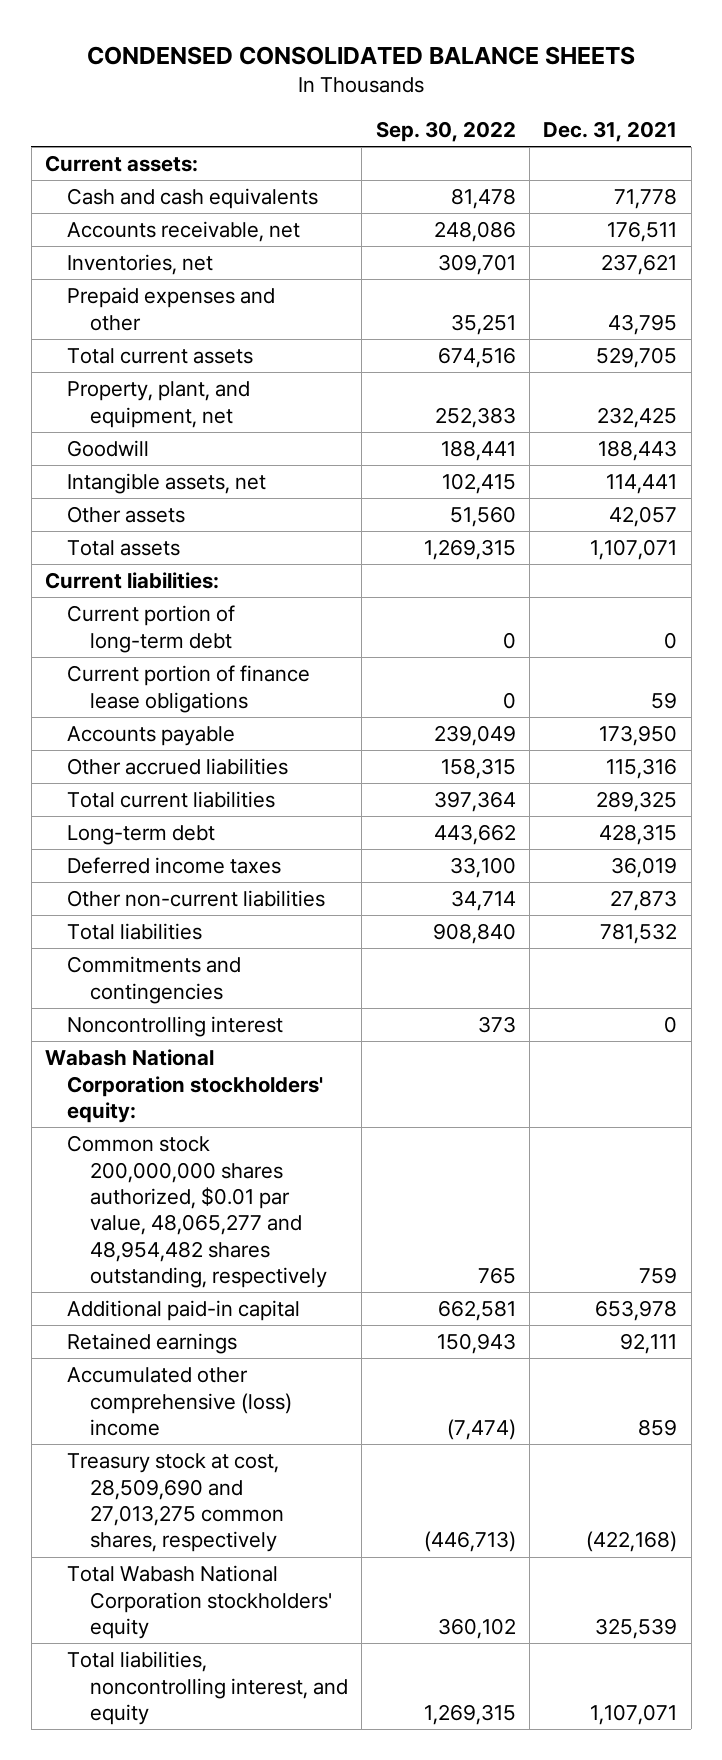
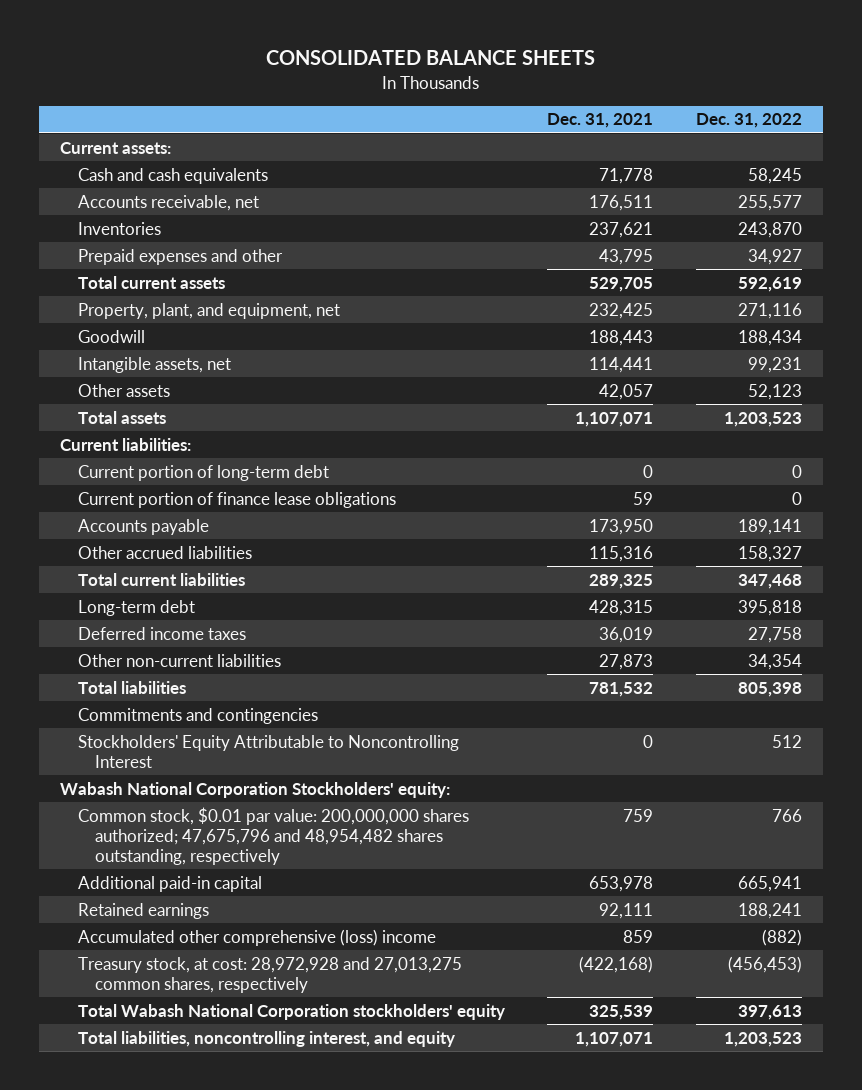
- CONDENSED CONSOLIDATED BALANCE SHEETS
+ CONSOLIDATED BALANCE SHEETS
- | Sep. 30, 2022 | Dec. 31, 2021
+ | Dec. 31, 2021 | Dec. 31, 2022
- Inventories, net | 309,701 | 237,621
+ Inventories | 237,621 | 243,870
- Noncontrolling interest | 373 | 0
- Wabash National Corporation stockholders' equity:
- Common stock 200,000,000 shares authorized, $0.01 par value, 48,065,277 and 48,954,482 shares outstanding, respectively | 765 | 759
+ Stockholders' Equity Attributable to Noncontrolling Interest | 0 | 512
+ Wabash National Corporation Stockholders' equity:
+ Common stock, $0.01 par value: 200,000,000 shares authorized; 47,675,796 and 48,954,482 shares outstanding, respectively | 759 | 766
- Treasury stock at cost, 28,509,690 and 27,013,275 common shares, respectively | (446,713) | (422,168)
+ Treasury stock, at cost: 28,972,928 and 27,013,275 common shares, respectively | (422,168) | (456,453)

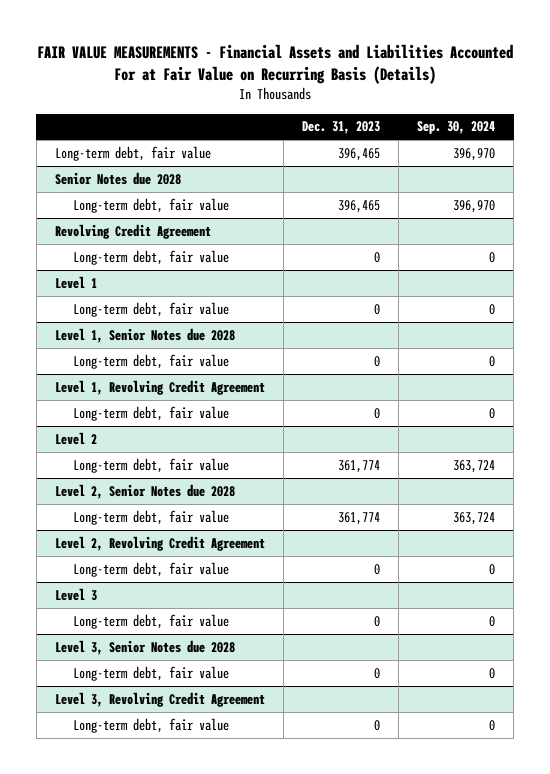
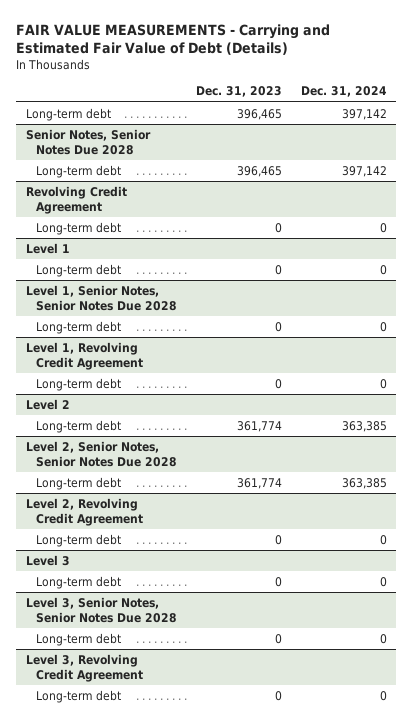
- FAIR VALUE MEASUREMENTS - Financial Assets and Liabilities Accounted For at Fair Value on Recurring Basis (Details)
+ FAIR VALUE MEASUREMENTS - Carrying and Estimated Fair Value of Debt (Details)
- | Dec. 31, 2023 | Sep. 30, 2024
+ | Dec. 31, 2023 | Dec. 31, 2024
- Long-term debt, fair value | 396,465 | 396,970
- Senior Notes due 2028
- Long-term debt, fair value | 396,465 | 396,970
+ Long-term debt | 396,465 | 397,142
+ Senior Notes, Senior Notes Due 2028
+ Long-term debt | 396,465 | 397,142
@ Revolving Credit Agreement
- Long-term debt, fair value | 0 | 0
+ Long-term debt | 0 | 0
@ Level 1
- Long-term debt, fair value | 0 | 0
- Level 1, Senior Notes due 2028
- Long-term debt, fair value | 0 | 0
@ Level 1
+ Long-term debt | 0 | 0
+ Level 1, Senior Notes, Senior Notes Due 2028
+ Long-term debt | 0 | 0
@ Level 1, Revolving Credit Agreement
- Long-term debt, fair value | 0 | 0
+ Long-term debt | 0 | 0
@ Level 2
- Long-term debt, fair value | 361,774 | 363,724
- Level 2, Senior Notes due 2028
- Long-term debt, fair value | 361,774 | 363,724
@ Level 2
+ Long-term debt | 361,774 | 363,385
+ Level 2, Senior Notes, Senior Notes Due 2028
+ Long-term debt | 361,774 | 363,385
@ Level 2, Revolving Credit Agreement
- Long-term debt, fair value | 0 | 0
+ Long-term debt | 0 | 0
@ Level 3
- Long-term debt, fair value | 0 | 0
- Level 3, Senior Notes due 2028
- Long-term debt, fair value | 0 | 0
@ Level 3
+ Long-term debt | 0 | 0
+ Level 3, Senior Notes, Senior Notes Due 2028
+ Long-term debt | 0 | 0
@ Level 3, Revolving Credit Agreement
- Long-term debt, fair value | 0 | 0
+ Long-term debt | 0 | 0

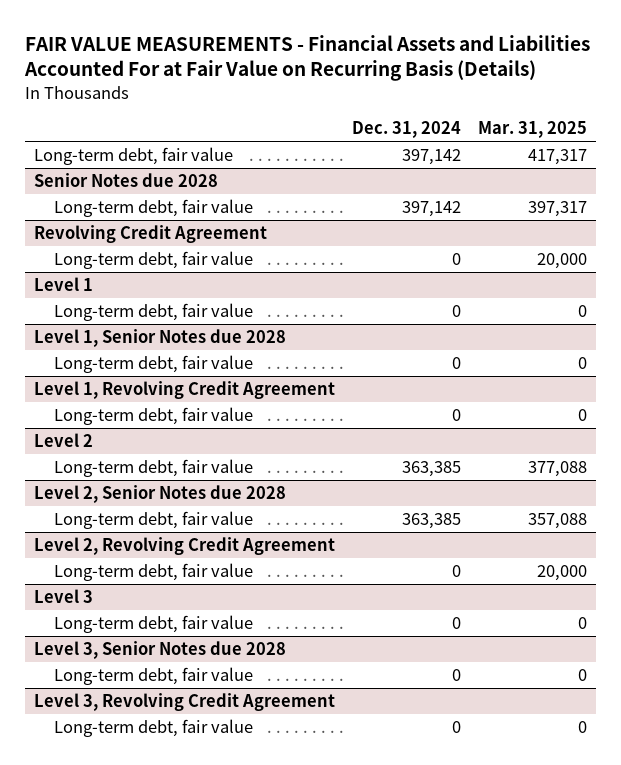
- FAIR VALUE MEASUREMENTS - Carrying and Estimated Fair Value of Debt (Details)
+ FAIR VALUE MEASUREMENTS - Financial Assets and Liabilities Accounted For at Fair Value on Recurring Basis (Details)
- | Dec. 31, 2023 | Dec. 31, 2024
+ | Dec. 31, 2024 | Mar. 31, 2025
- Long-term debt | 396,465 | 397,142
- Senior Notes, Senior Notes Due 2028
- Long-term debt | 396,465 | 397,142
+ Long-term debt, fair value | 397,142 | 417,317
+ Senior Notes due 2028
+ Long-term debt, fair value | 397,142 | 397,317
@ Revolving Credit Agreement
- Long-term debt | 0 | 0
+ Long-term debt, fair value | 0 | 20,000
@ Level 1
- Long-term debt | 0 | 0
- Level 1, Senior Notes, Senior Notes Due 2028
- Long-term debt | 0 | 0
@ Level 1
+ Long-term debt, fair value | 0 | 0
+ Level 1, Senior Notes due 2028
+ Long-term debt, fair value | 0 | 0
@ Level 1, Revolving Credit Agreement
- Long-term debt | 0 | 0
+ Long-term debt, fair value | 0 | 0
@ Level 2
- Long-term debt | 361,774 | 363,385
- Level 2, Senior Notes, Senior Notes Due 2028
- Long-term debt | 361,774 | 363,385
@ Level 2
+ Long-term debt, fair value | 363,385 | 377,088
+ Level 2, Senior Notes due 2028
+ Long-term debt, fair value | 363,385 | 357,088
@ Level 2, Revolving Credit Agreement
- Long-term debt | 0 | 0
+ Long-term debt, fair value | 0 | 20,000
@ Level 3
- Long-term debt | 0 | 0
- Level 3, Senior Notes, Senior Notes Due 2028
- Long-term debt | 0 | 0
@ Level 3
+ Long-term debt, fair value | 0 | 0
+ Level 3, Senior Notes due 2028
+ Long-term debt, fair value | 0 | 0
@ Level 3, Revolving Credit Agreement
- Long-term debt | 0 | 0
+ Long-term debt, fair value | 0 | 0

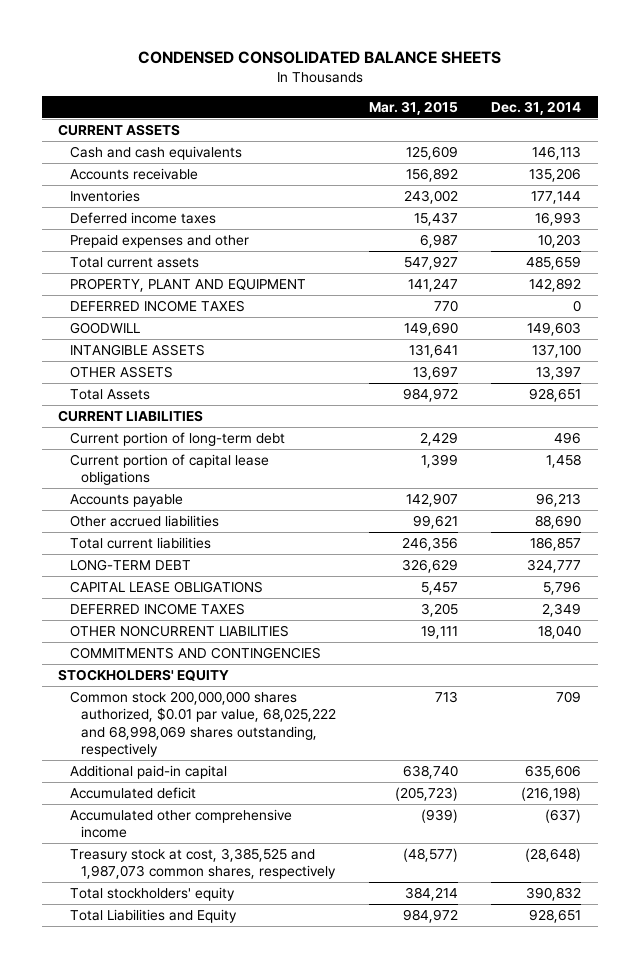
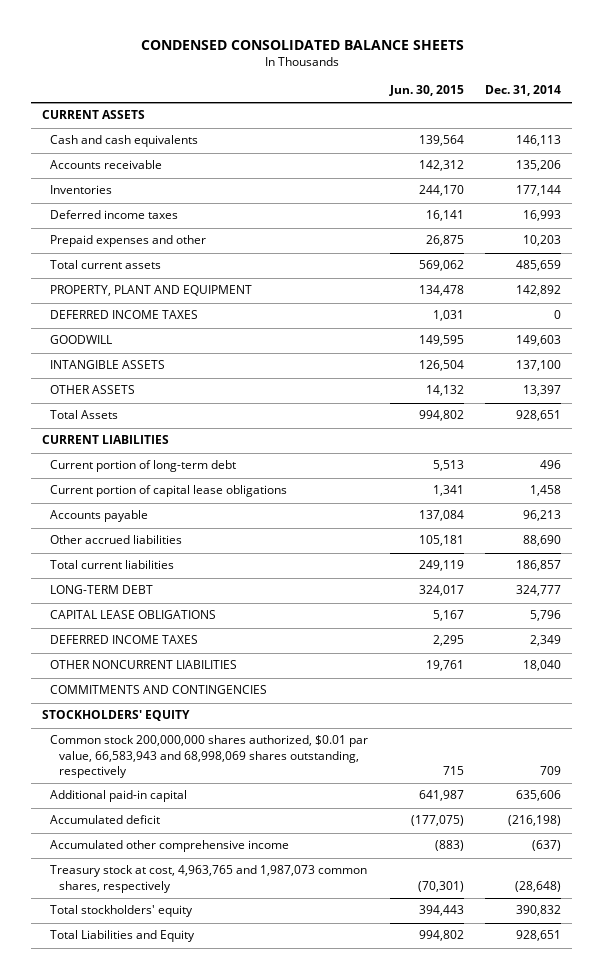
- | Mar. 31, 2015 | Dec. 31, 2014
+ | Jun. 30, 2015 | Dec. 31, 2014
- Common stock 200,000,000 shares authorized, $0.01 par value, 68,025,222 and 68,998,069 shares outstanding, respectively | 713 | 709
+ Common stock 200,000,000 shares authorized, $0.01 par value, 66,583,943 and 68,998,069 shares outstanding, respectively | 715 | 709
- Treasury stock at cost, 3,385,525 and 1,987,073 common shares, respectively | (48,577) | (28,648)
+ Treasury stock at cost, 4,963,765 and 1,987,073 common shares, respectively | (70,301) | (28,648)

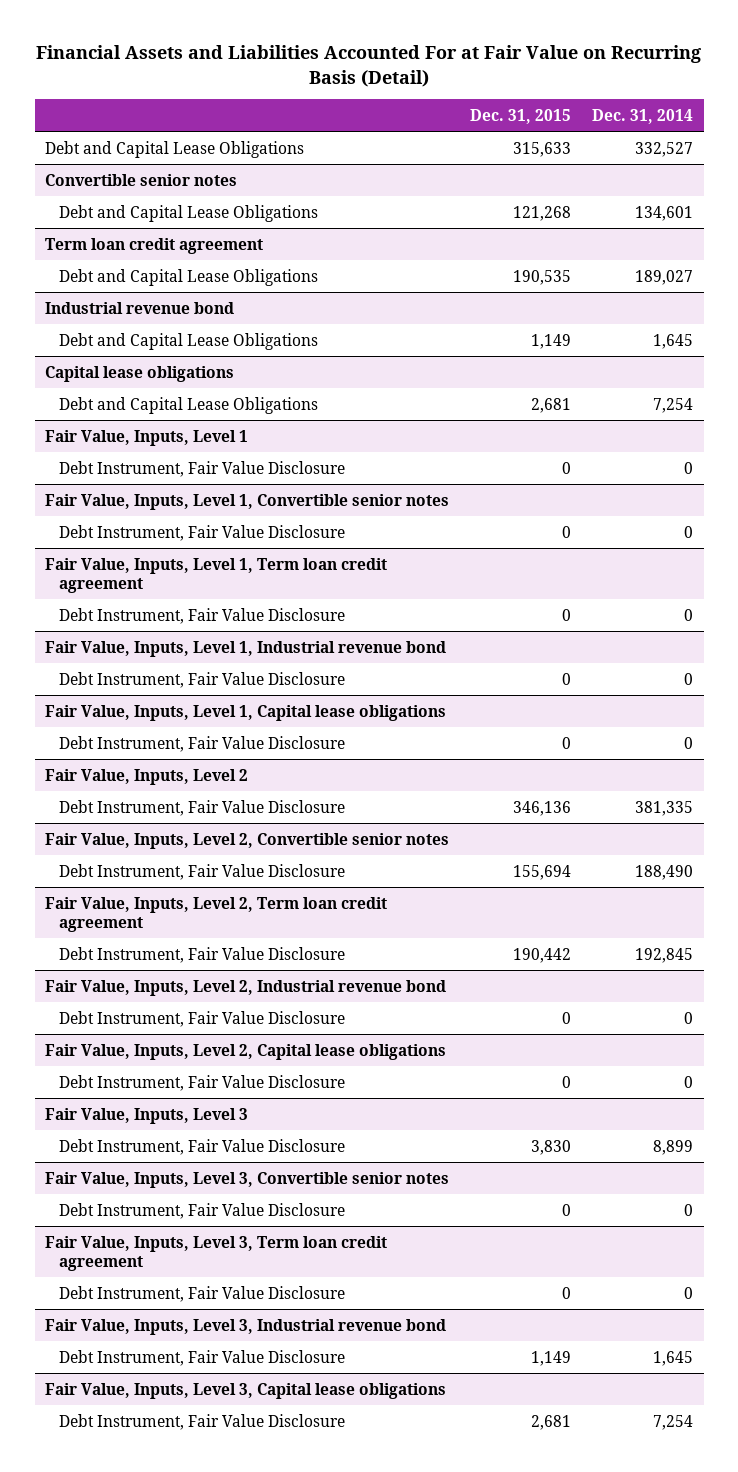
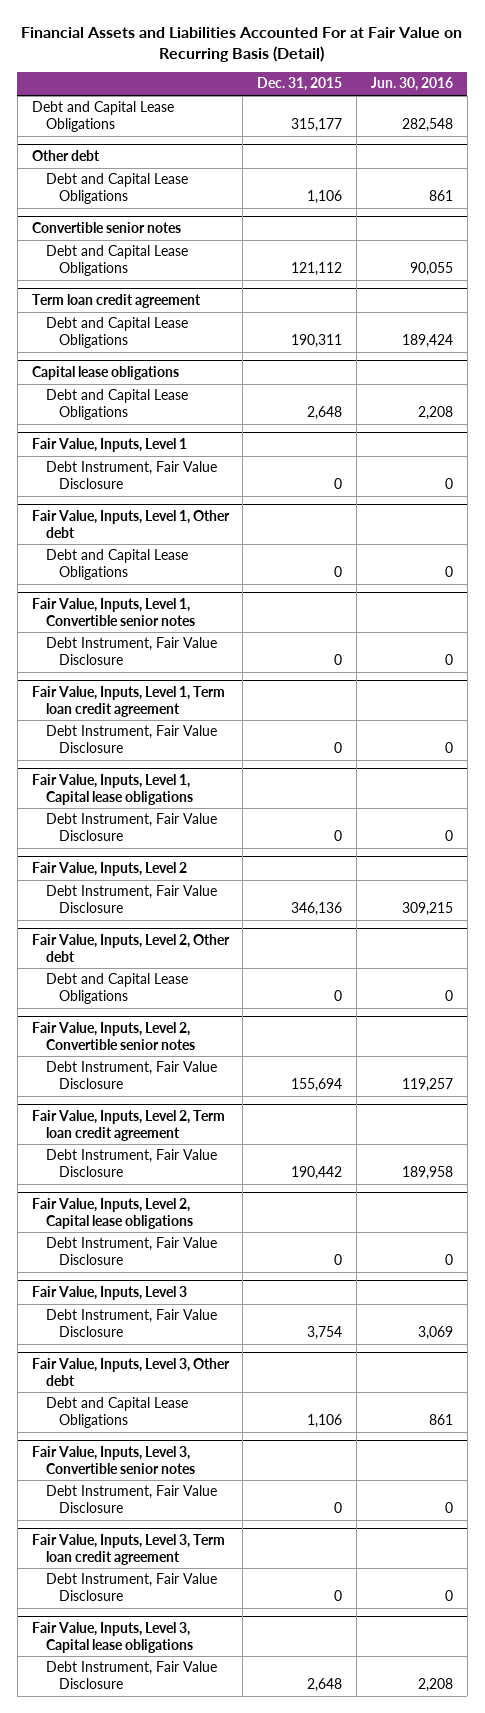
- | Dec. 31, 2015 | Dec. 31, 2014
+ | Dec. 31, 2015 | Jun. 30, 2016
- Debt and Capital Lease Obligations | 315,633 | 332,527
+ Debt and Capital Lease Obligations | 315,177 | 282,548
+ Other debt
+ Debt and Capital Lease Obligations | 1,106 | 861
@ Convertible senior notes
- Debt and Capital Lease Obligations | 121,268 | 134,601
+ Debt and Capital Lease Obligations | 121,112 | 90,055
@ Term loan credit agreement
- Debt and Capital Lease Obligations | 190,535 | 189,027
- Industrial revenue bond
- Debt and Capital Lease Obligations | 1,149 | 1,645
@ Term loan credit agreement
+ Debt and Capital Lease Obligations | 190,311 | 189,424
@ Capital lease obligations
- Debt and Capital Lease Obligations | 2,681 | 7,254
+ Debt and Capital Lease Obligations | 2,648 | 2,208
+ Fair Value, Inputs, Level 1, Other debt
+ Debt and Capital Lease Obligations | 0 | 0
- Fair Value, Inputs, Level 1, Industrial revenue bond
- Debt Instrument, Fair Value Disclosure | 0 | 0
+ Fair Value, Inputs, Level 2, Other debt
+ Debt and Capital Lease Obligations | 0 | 0
- Fair Value, Inputs, Level 2, Industrial revenue bond
- Debt Instrument, Fair Value Disclosure | 0 | 0
@ Fair Value, Inputs, Level 3
- Debt Instrument, Fair Value Disclosure | 3,830 | 8,899
+ Debt Instrument, Fair Value Disclosure | 3,754 | 3,069
+ Fair Value, Inputs, Level 3, Other debt
+ Debt and Capital Lease Obligations | 1,106 | 861
- Fair Value, Inputs, Level 3, Industrial revenue bond
- Debt Instrument, Fair Value Disclosure | 1,149 | 1,645
@ Fair Value, Inputs, Level 3, Capital lease obligations
- Debt Instrument, Fair Value Disclosure | 2,681 | 7,254
+ Debt Instrument, Fair Value Disclosure | 2,648 | 2,208

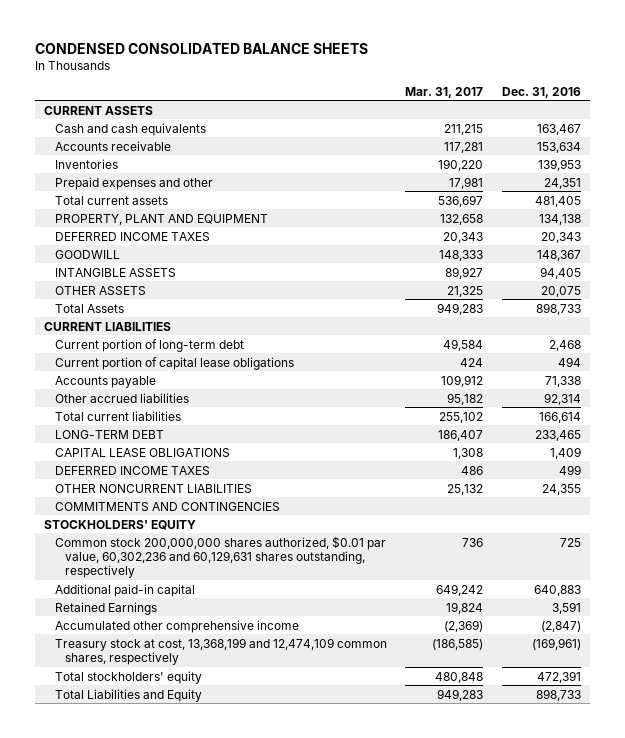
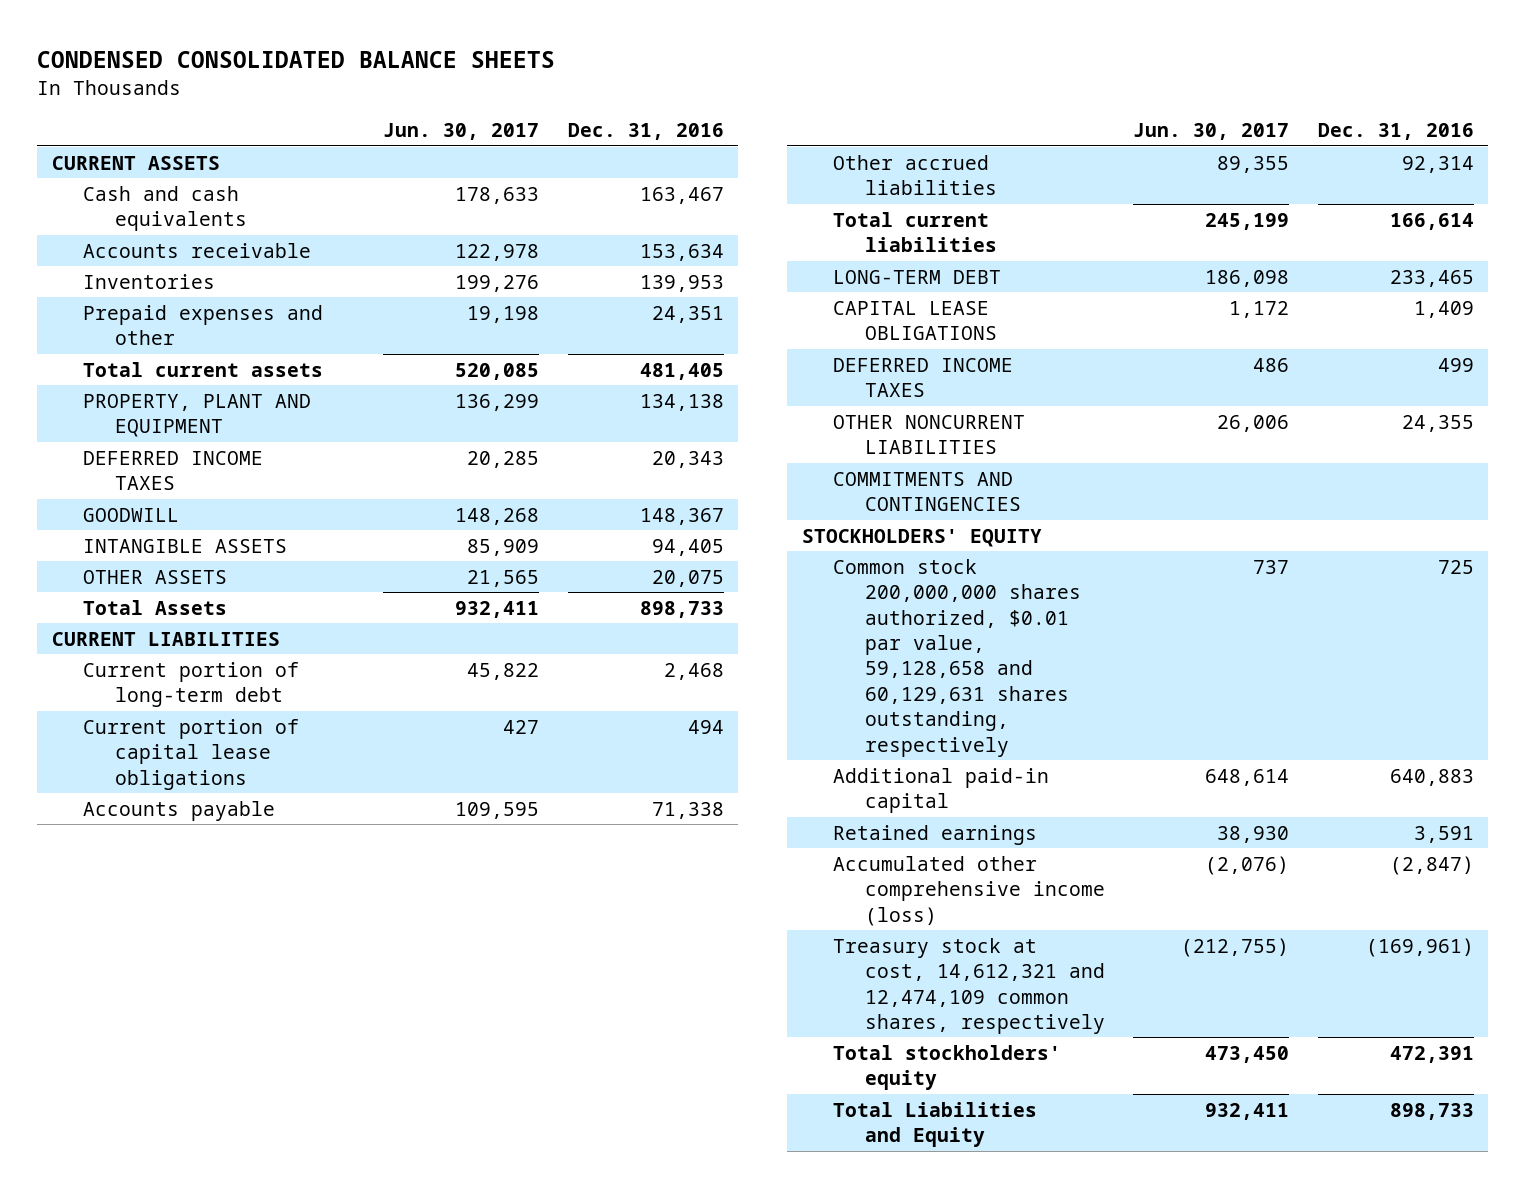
- | Mar. 31, 2017 | Dec. 31, 2016
+ | Jun. 30, 2017 | Dec. 31, 2016
- Common stock 200,000,000 shares authorized, $0.01 par value, 60,302,236 and 60,129,631 shares outstanding, respectively | 736 | 725
+ Common stock 200,000,000 shares authorized, $0.01 par value, 59,128,658 and 60,129,631 shares outstanding, respectively | 737 | 725
- Retained Earnings | 19,824 | 3,591
- Accumulated other comprehensive income | (2,369) | (2,847)
- Treasury stock at cost, 13,368,199 and 12,474,109 common shares, respectively | (186,585) | (169,961)
+ Retained earnings | 38,930 | 3,591
+ Accumulated other comprehensive income (loss) | (2,076) | (2,847)
+ Treasury stock at cost, 14,612,321 and 12,474,109 common shares, respectively | (212,755) | (169,961)

